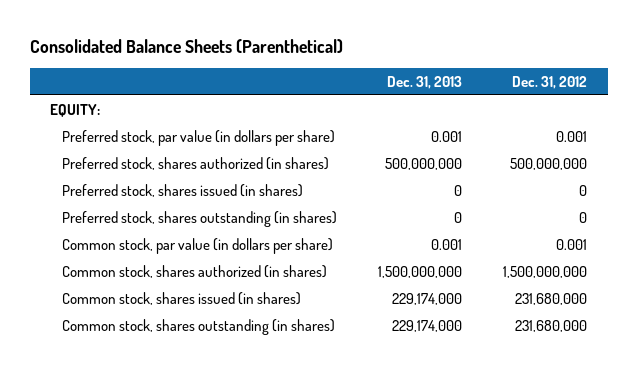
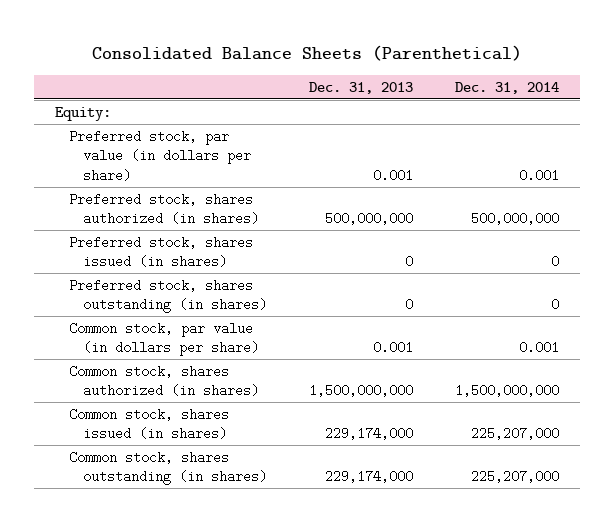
- | Dec. 31, 2013 | Dec. 31, 2012
+ | Dec. 31, 2013 | Dec. 31, 2014
- EQUITY:
+ Equity:

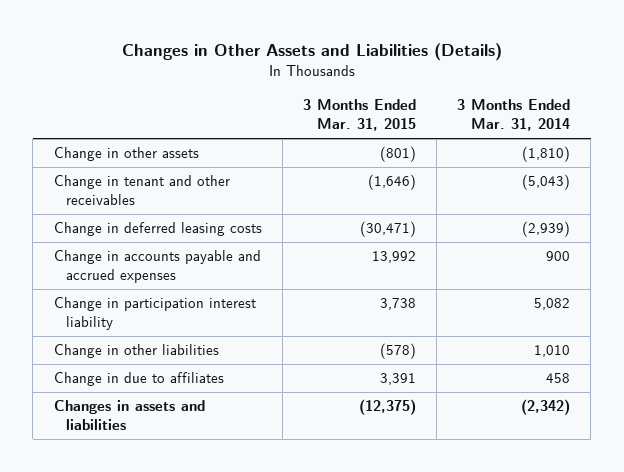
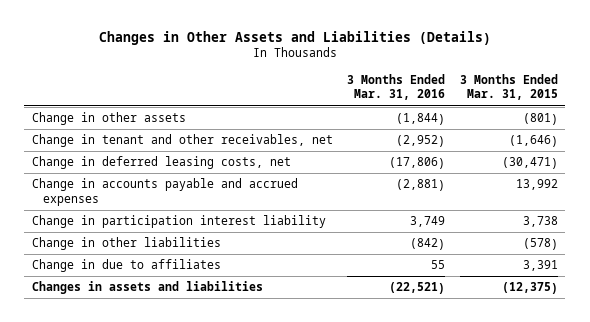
- | 3 Months Ended Mar. 31, 2015 | 3 Months Ended Mar. 31, 2014
+ | 3 Months Ended Mar. 31, 2016 | 3 Months Ended Mar. 31, 2015
- Change in tenant and other receivables | (1,646) | (5,043)
- Change in deferred leasing costs | (30,471) | (2,939)
+ Change in tenant and other receivables, net | (2,952) | (1,646)
+ Change in deferred leasing costs, net | (17,806) | (30,471)

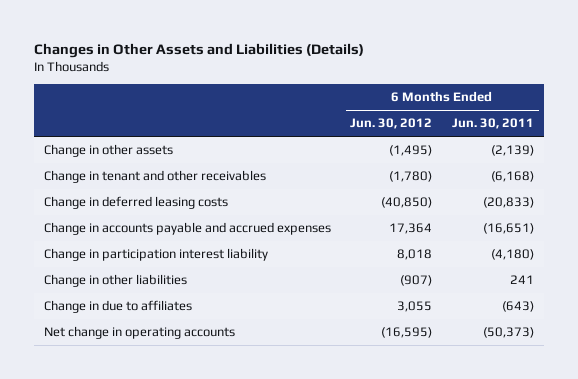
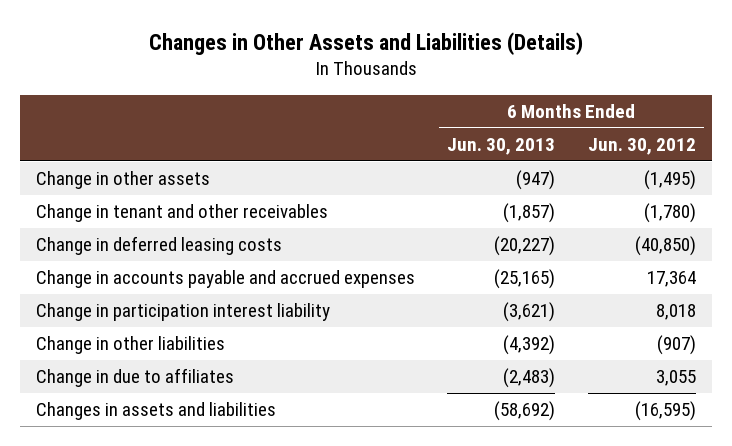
- | 6 Months Ended Jun. 30, 2012 | 6 Months Ended Jun. 30, 2011
+ | 6 Months Ended Jun. 30, 2013 | 6 Months Ended Jun. 30, 2012
- Net change in operating accounts | (16,595) | (50,373)
+ Changes in assets and liabilities | (58,692) | (16,595)

